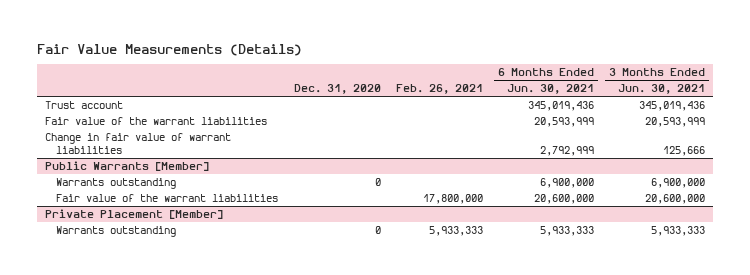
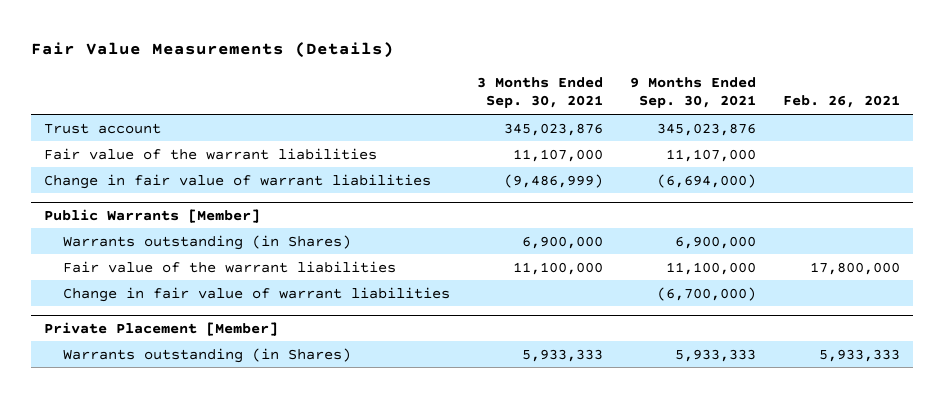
- | Dec. 31, 2020 | Feb. 26, 2021 | 6 Months Ended Jun. 30, 2021 | 3 Months Ended Jun. 30, 2021
+ | 3 Months Ended Sep. 30, 2021 | 9 Months Ended Sep. 30, 2021 | Feb. 26, 2021
@ Public Warrants [Member]
- Warrants outstanding | 0 | | 6,900,000 | 6,900,000
+ Warrants outstanding (in Shares) | 6,900,000 | 6,900,000 |
+ Change in fair value of warrant liabilities | | (6,700,000) |
@ Private Placement [Member]
- Warrants outstanding | 0 | 5,933,333 | 5,933,333 | 5,933,333
+ Warrants outstanding (in Shares) | 5,933,333 | 5,933,333 | 5,933,333

